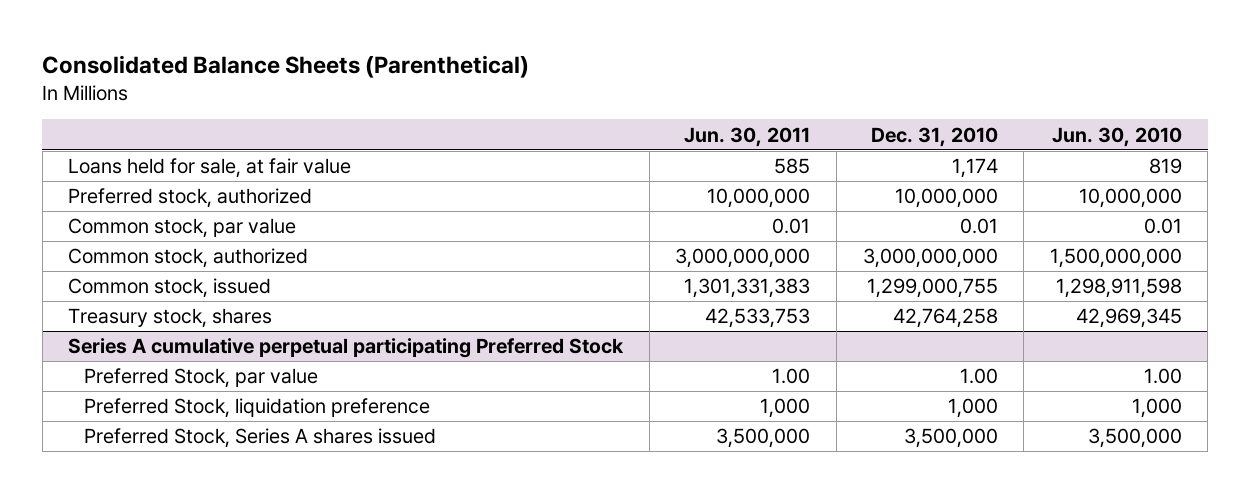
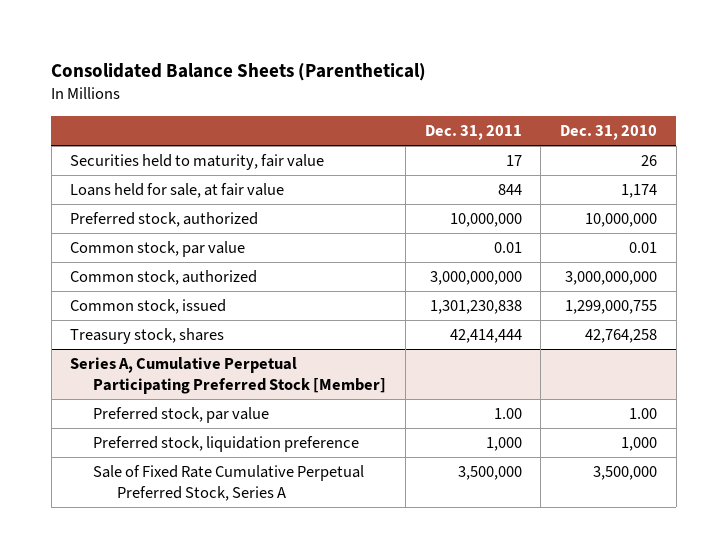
- | Jun. 30, 2011 | Dec. 31, 2010 | Jun. 30, 2010
+ | Dec. 31, 2011 | Dec. 31, 2010
+ Securities held to maturity, fair value | 17 | 26
- Series A cumulative perpetual participating Preferred Stock
- Preferred Stock, par value | 1.00 | 1.00 | 1.00
- Preferred Stock, liquidation preference | 1,000 | 1,000 | 1,000
- Preferred Stock, Series A shares issued | 3,500,000 | 3,500,000 | 3,500,000
+ Series A, Cumulative Perpetual Participating Preferred Stock [Member]
+ Preferred stock, par value | 1.00 | 1.00
+ Preferred stock, liquidation preference | 1,000 | 1,000
+ Sale of Fixed Rate Cumulative Perpetual Preferred Stock, Series A | 3,500,000 | 3,500,000

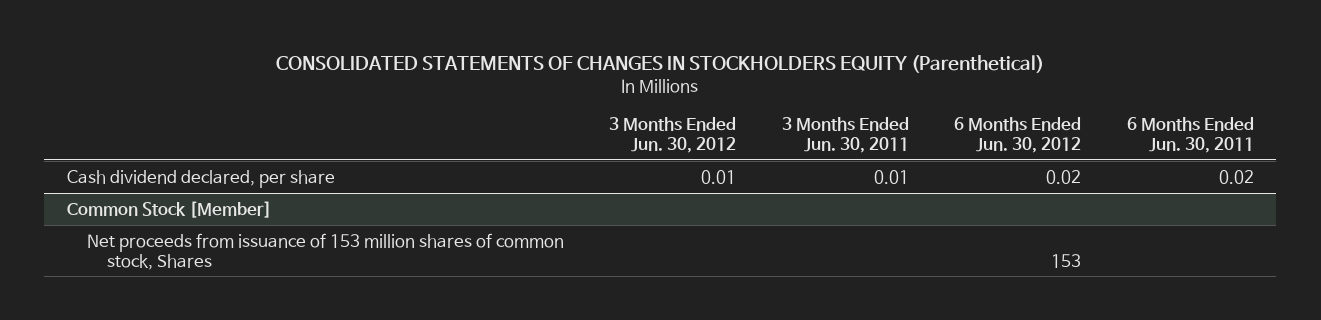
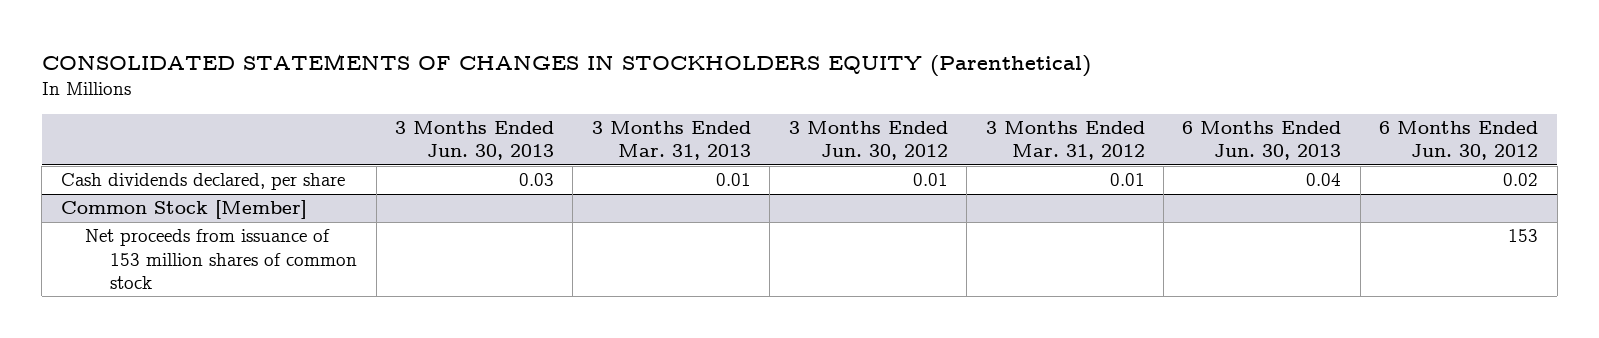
- | 3 Months Ended Jun. 30, 2012 | 3 Months Ended Jun. 30, 2011 | 6 Months Ended Jun. 30, 2012 | 6 Months Ended Jun. 30, 2011
+ | 3 Months Ended Jun. 30, 2013 | 3 Months Ended Mar. 31, 2013 | 3 Months Ended Jun. 30, 2012 | 3 Months Ended Mar. 31, 2012 | 6 Months Ended Jun. 30, 2013 | 6 Months Ended Jun. 30, 2012
- Cash dividend declared, per share | 0.01 | 0.01 | 0.02 | 0.02
+ Cash dividends declared, per share | 0.03 | 0.01 | 0.01 | 0.01 | 0.04 | 0.02
@ Common Stock [Member]
- Net proceeds from issuance of 153 million shares of common stock, Shares | | | 153 |
+ Net proceeds from issuance of 153 million shares of common stock | | | | | | 153

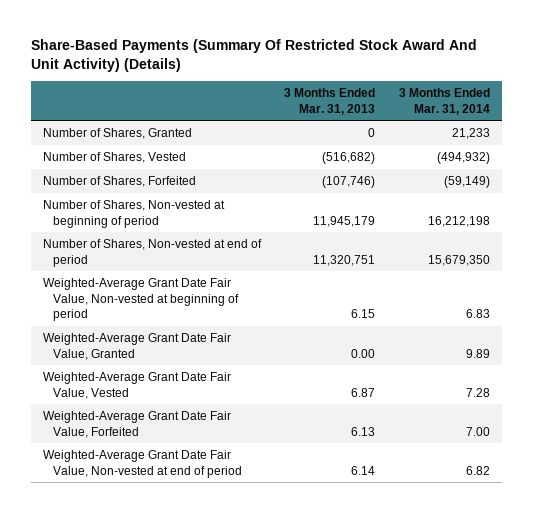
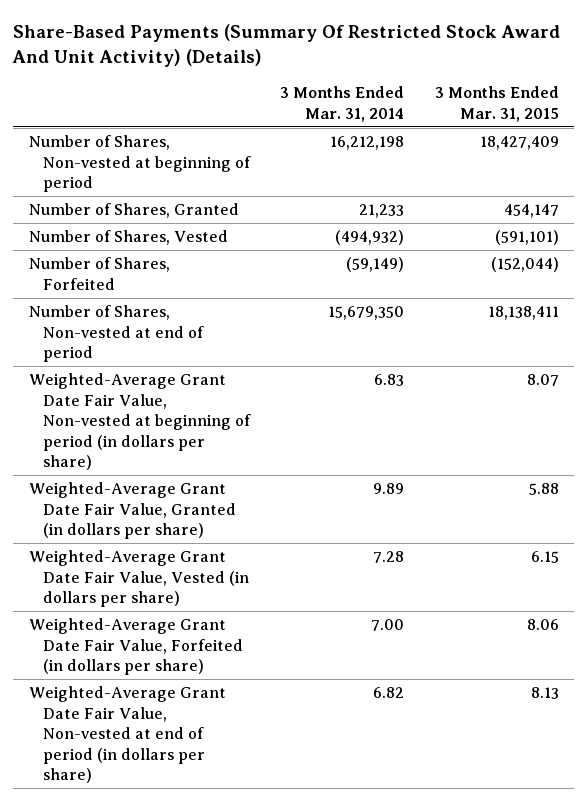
- | 3 Months Ended Mar. 31, 2013 | 3 Months Ended Mar. 31, 2014
+ | 3 Months Ended Mar. 31, 2014 | 3 Months Ended Mar. 31, 2015
moved up: Number of Shares, Non-vested at beginning of period | 16,212,198 | 18,427,409
- Weighted-Average Grant Date Fair Value, Non-vested at beginning of period | 6.15 | 6.83
- Weighted-Average Grant Date Fair Value, Granted | 0.00 | 9.89
- Weighted-Average Grant Date Fair Value, Vested | 6.87 | 7.28
- Weighted-Average Grant Date Fair Value, Forfeited | 6.13 | 7.00
- Weighted-Average Grant Date Fair Value, Non-vested at end of period | 6.14 | 6.82
+ Weighted-Average Grant Date Fair Value, Non-vested at beginning of period (in dollars per share) | 6.83 | 8.07
+ Weighted-Average Grant Date Fair Value, Granted (in dollars per share) | 9.89 | 5.88
+ Weighted-Average Grant Date Fair Value, Vested (in dollars per share) | 7.28 | 6.15
+ Weighted-Average Grant Date Fair Value, Forfeited (in dollars per share) | 7.00 | 8.06
+ Weighted-Average Grant Date Fair Value, Non-vested at end of period (in dollars per share) | 6.82 | 8.13

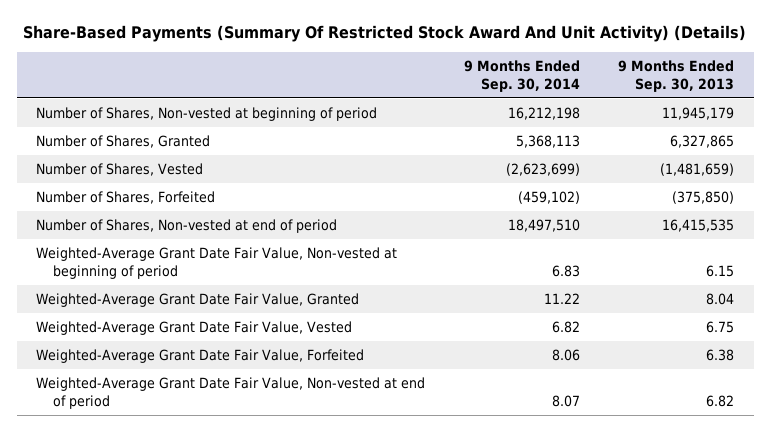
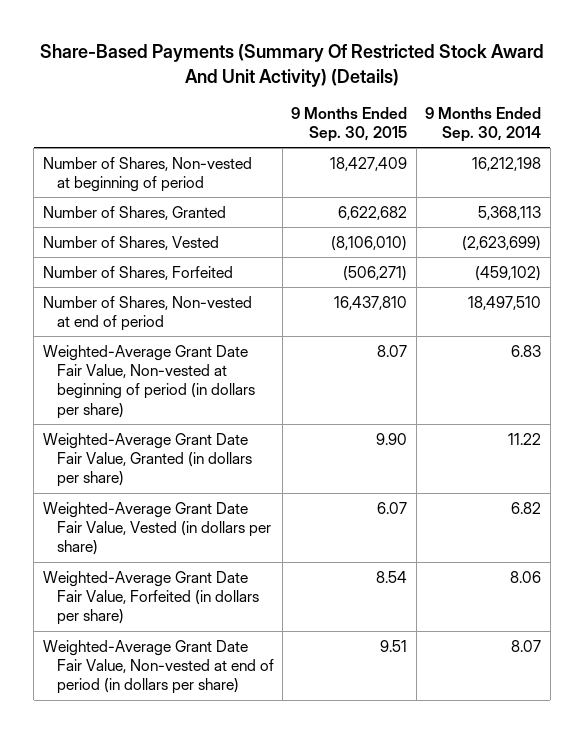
- | 9 Months Ended Sep. 30, 2014 | 9 Months Ended Sep. 30, 2013
+ | 9 Months Ended Sep. 30, 2015 | 9 Months Ended Sep. 30, 2014
- Weighted-Average Grant Date Fair Value, Non-vested at beginning of period | 6.83 | 6.15
- Weighted-Average Grant Date Fair Value, Granted | 11.22 | 8.04
- Weighted-Average Grant Date Fair Value, Vested | 6.82 | 6.75
- Weighted-Average Grant Date Fair Value, Forfeited | 8.06 | 6.38
- Weighted-Average Grant Date Fair Value, Non-vested at end of period | 8.07 | 6.82
+ Weighted-Average Grant Date Fair Value, Non-vested at beginning of period (in dollars per share) | 8.07 | 6.83
+ Weighted-Average Grant Date Fair Value, Granted (in dollars per share) | 9.90 | 11.22
+ Weighted-Average Grant Date Fair Value, Vested (in dollars per share) | 6.07 | 6.82
+ Weighted-Average Grant Date Fair Value, Forfeited (in dollars per share) | 8.54 | 8.06
+ Weighted-Average Grant Date Fair Value, Non-vested at end of period (in dollars per share) | 9.51 | 8.07

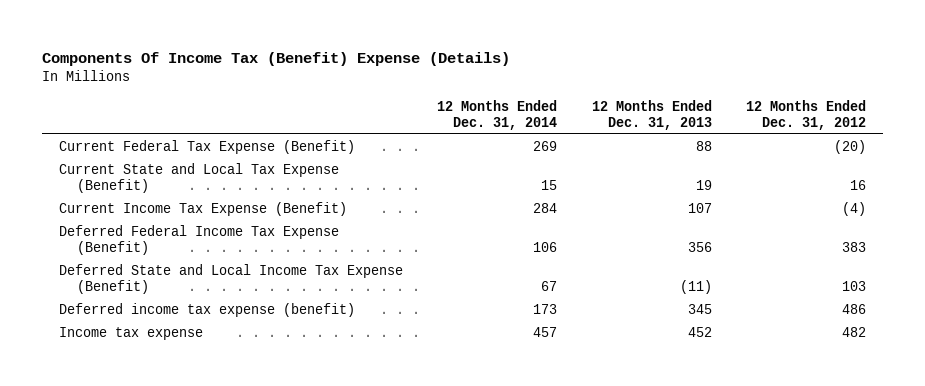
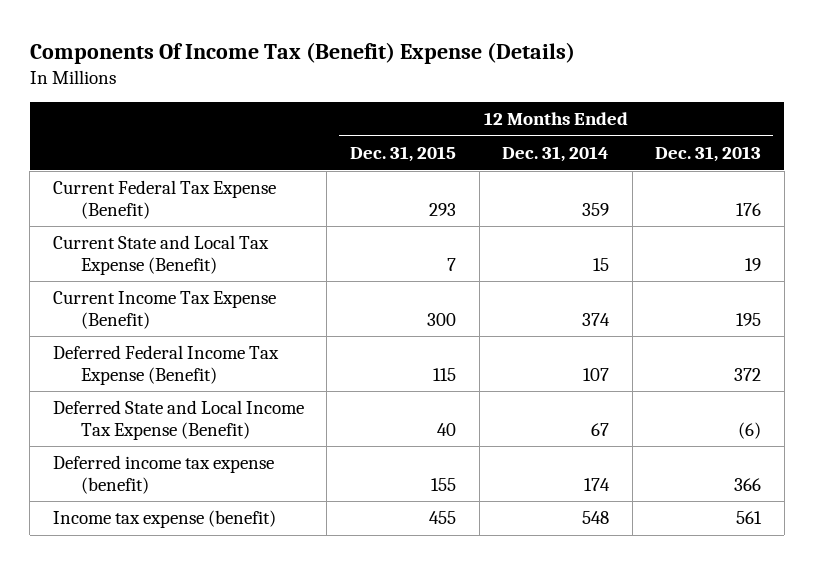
- | 12 Months Ended Dec. 31, 2014 | 12 Months Ended Dec. 31, 2013 | 12 Months Ended Dec. 31, 2012
+ | 12 Months Ended Dec. 31, 2015 | 12 Months Ended Dec. 31, 2014 | 12 Months Ended Dec. 31, 2013
- Current Federal Tax Expense (Benefit) | 269 | 88 | (20)
+ Current Federal Tax Expense (Benefit) | 293 | 359 | 176
- Current Income Tax Expense (Benefit) | 284 | 107 | (4)
- Deferred Federal Income Tax Expense (Benefit) | 106 | 356 | 383
- Deferred State and Local Income Tax Expense (Benefit) | 67 | (11) | 103
- Deferred income tax expense (benefit) | 173 | 345 | 486
- Income tax expense | 457 | 452 | 482
+ Current Income Tax Expense (Benefit) | 300 | 374 | 195
+ Deferred Federal Income Tax Expense (Benefit) | 115 | 107 | 372
+ Deferred State and Local Income Tax Expense (Benefit) | 40 | 67 | (6)
+ Deferred income tax expense (benefit) | 155 | 174 | 366
+ Income tax expense (benefit) | 455 | 548 | 561

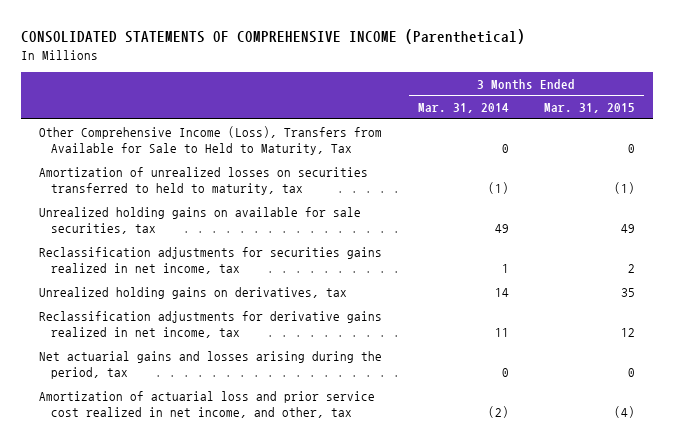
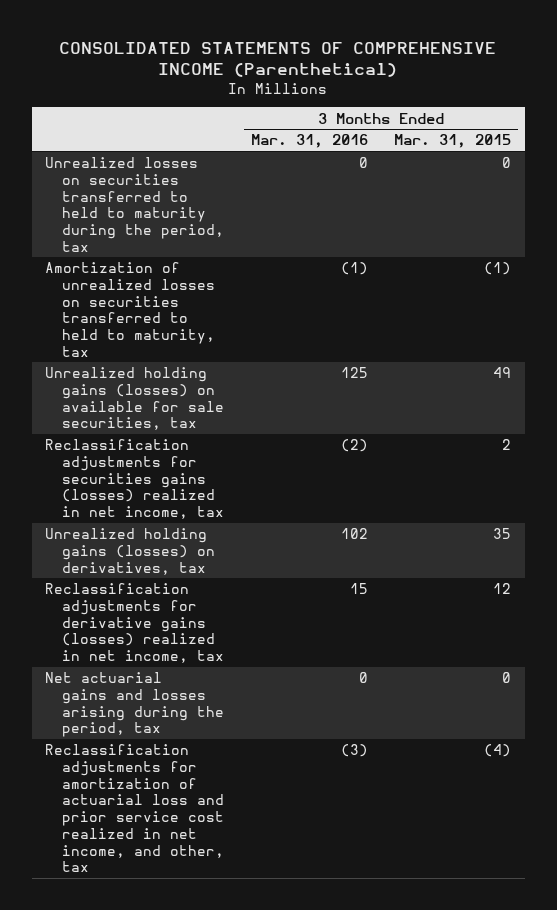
- | 3 Months Ended Mar. 31, 2014 | 3 Months Ended Mar. 31, 2015
+ | 3 Months Ended Mar. 31, 2016 | 3 Months Ended Mar. 31, 2015
- Other Comprehensive Income (Loss), Transfers from Available for Sale to Held to Maturity, Tax | 0 | 0
+ Unrealized losses on securities transferred to held to maturity during the period, tax | 0 | 0
- Unrealized holding gains on available for sale securities, tax | 49 | 49
- Reclassification adjustments for securities gains realized in net income, tax | 1 | 2
- Unrealized holding gains on derivatives, tax | 14 | 35
- Reclassification adjustments for derivative gains realized in net income, tax | 11 | 12
+ Unrealized holding gains (losses) on available for sale securities, tax | 125 | 49
+ Reclassification adjustments for securities gains (losses) realized in net income, tax | (2) | 2
+ Unrealized holding gains (losses) on derivatives, tax | 102 | 35
+ Reclassification adjustments for derivative gains (losses) realized in net income, tax | 15 | 12
- Amortization of actuarial loss and prior service cost realized in net income, and other, tax | (2) | (4)
+ Reclassification adjustments for amortization of actuarial loss and prior service cost realized in net income, and other, tax | (3) | (4)

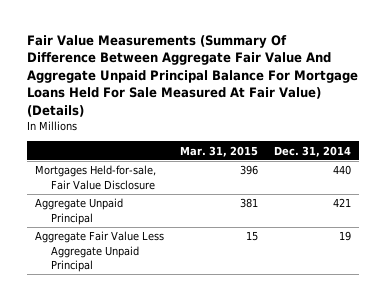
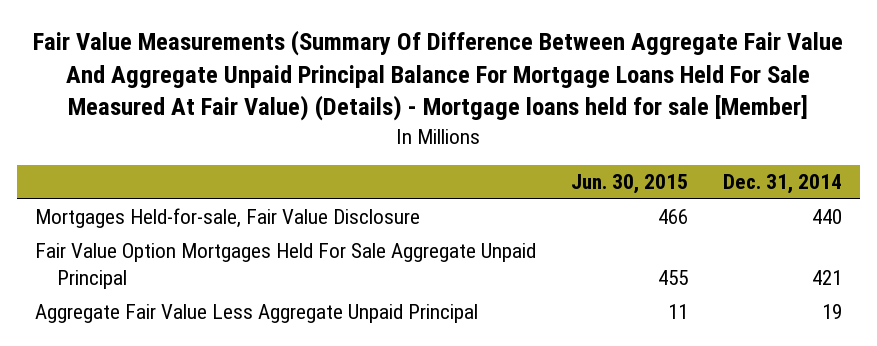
- Fair Value Measurements (Summary Of Difference Between Aggregate Fair Value And Aggregate Unpaid Principal Balance For Mortgage Loans Held For Sale Measured At Fair Value) (Details)
+ Fair Value Measurements (Summary Of Difference Between Aggregate Fair Value And Aggregate Unpaid Principal Balance For Mortgage Loans Held For Sale Measured At Fair Value) (Details) - Mortgage loans held for sale [Member]
- | Mar. 31, 2015 | Dec. 31, 2014
+ | Jun. 30, 2015 | Dec. 31, 2014
- Aggregate Unpaid Principal | 381 | 421
+ Fair Value Option Mortgages Held For Sale Aggregate Unpaid Principal | 455 | 421

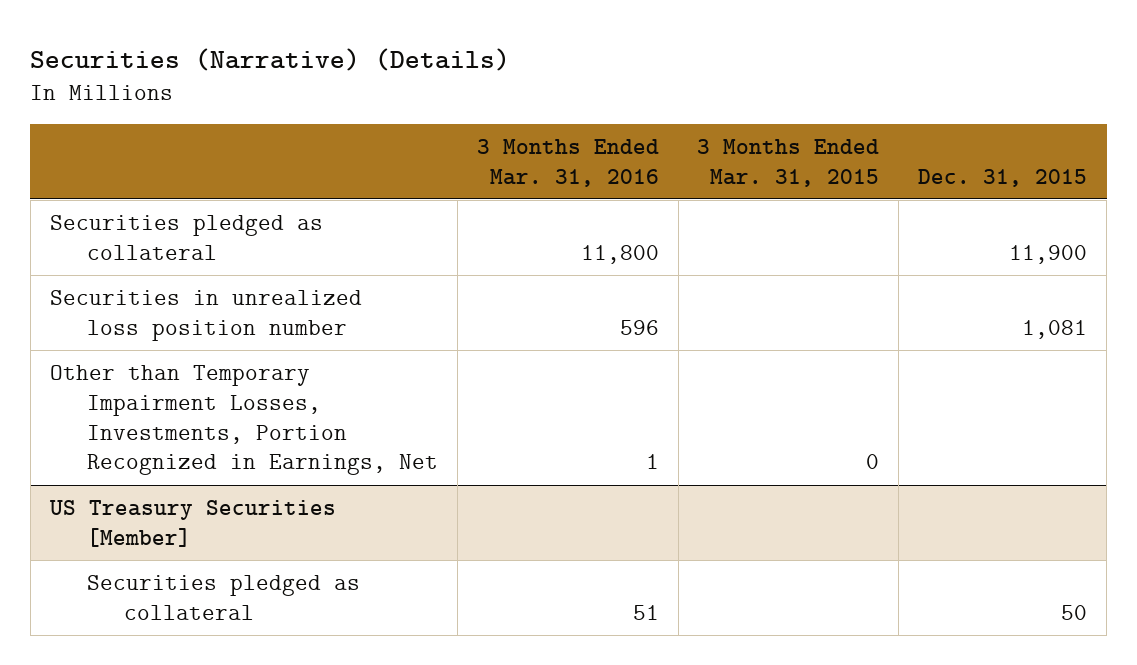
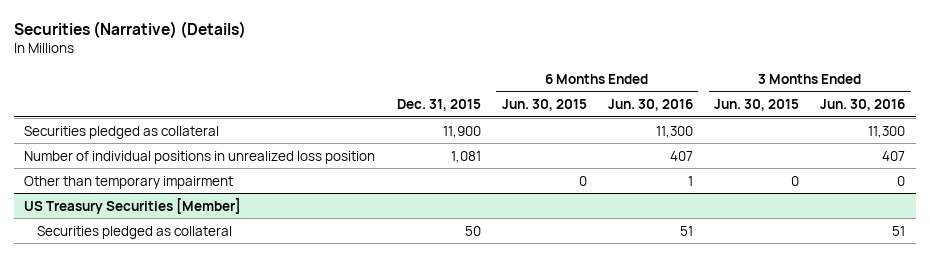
- | 3 Months Ended Mar. 31, 2016 | 3 Months Ended Mar. 31, 2015 | Dec. 31, 2015
+ | Dec. 31, 2015 | 6 Months Ended Jun. 30, 2015 | 6 Months Ended Jun. 30, 2016 | 3 Months Ended Jun. 30, 2015 | 3 Months Ended Jun. 30, 2016
- Securities in unrealized loss position number | 596 | | 1,081
- Other than Temporary Impairment Losses, Investments, Portion Recognized in Earnings, Net | 1 | 0 |
+ Number of individual positions in unrealized loss position | 1,081 | | 407 | | 407
+ Other than temporary impairment | | 0 | 1 | 0 | 0

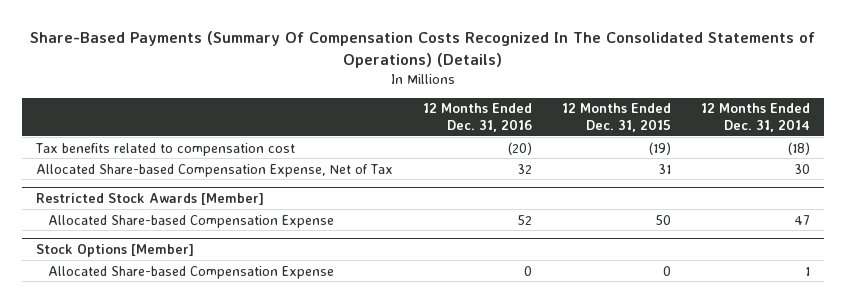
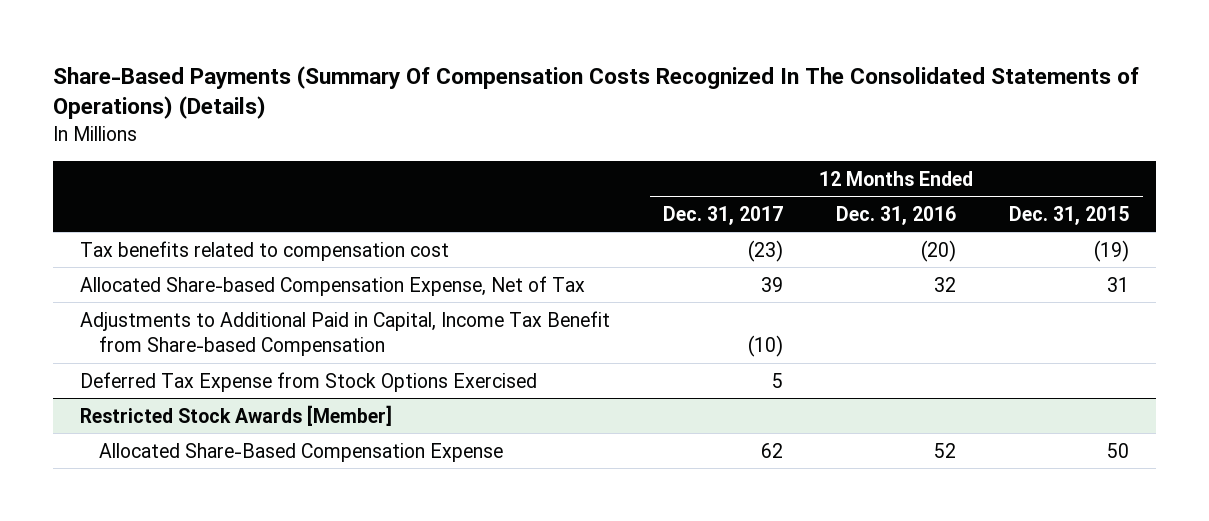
- | 12 Months Ended Dec. 31, 2016 | 12 Months Ended Dec. 31, 2015 | 12 Months Ended Dec. 31, 2014
+ | 12 Months Ended Dec. 31, 2017 | 12 Months Ended Dec. 31, 2016 | 12 Months Ended Dec. 31, 2015
+ Adjustments to Additional Paid in Capital, Income Tax Benefit from Share-based Compensation | (10) | |
+ Deferred Tax Expense from Stock Options Exercised | 5 | |
@ Restricted Stock Awards [Member]
- Allocated Share-based Compensation Expense | 52 | 50 | 47
- Stock Options [Member]
- Allocated Share-based Compensation Expense | 0 | 0 | 1
@ Restricted Stock Awards [Member]
+ Allocated Share-Based Compensation Expense | 62 | 52 | 50

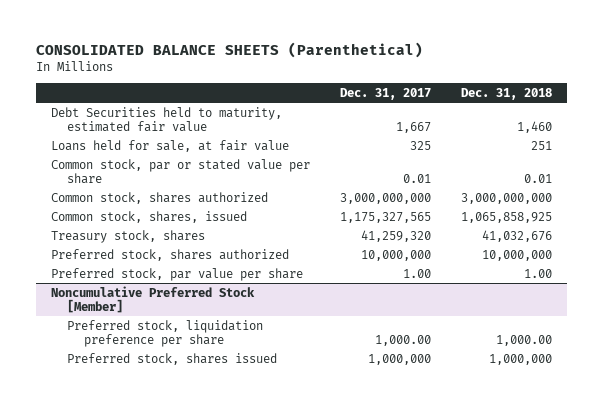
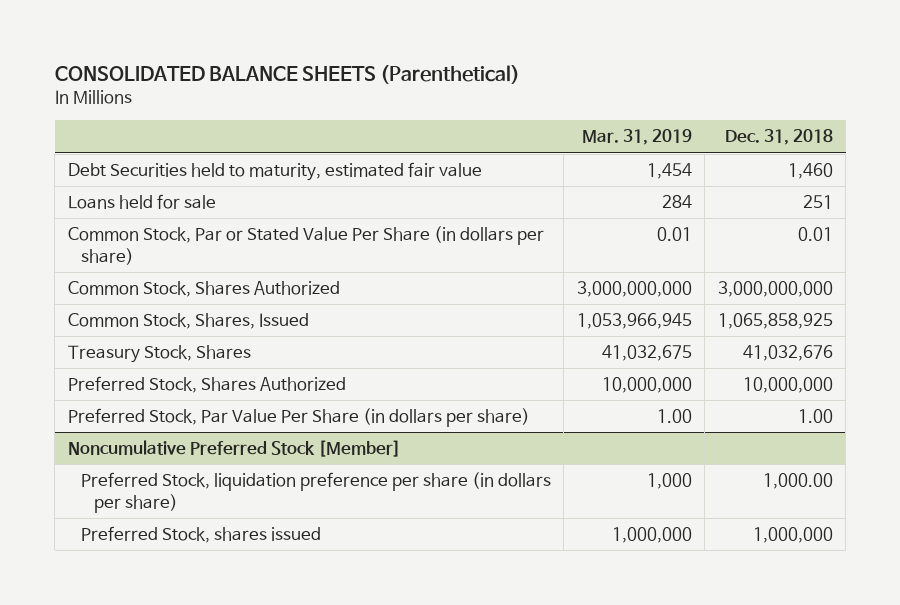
- | Dec. 31, 2017 | Dec. 31, 2018
+ | Mar. 31, 2019 | Dec. 31, 2018
- Loans held for sale, at fair value | 325 | 251
- Common stock, par or stated value per share | 0.01 | 0.01
- Common stock, shares authorized | 3,000,000,000 | 3,000,000,000
- Common stock, shares, issued | 1,175,327,565 | 1,065,858,925
- Treasury stock, shares | 41,259,320 | 41,032,676
- Preferred stock, shares authorized | 10,000,000 | 10,000,000
- Preferred stock, par value per share | 1.00 | 1.00
+ Loans held for sale | 284 | 251
+ Common Stock, Par or Stated Value Per Share (in dollars per share) | 0.01 | 0.01
+ Common Stock, Shares Authorized | 3,000,000,000 | 3,000,000,000
+ Common Stock, Shares, Issued | 1,053,966,945 | 1,065,858,925
+ Treasury Stock, Shares | 41,032,675 | 41,032,676
+ Preferred Stock, Shares Authorized | 10,000,000 | 10,000,000
+ Preferred Stock, Par Value Per Share (in dollars per share) | 1.00 | 1.00
@ Noncumulative Preferred Stock [Member]
- Preferred stock, liquidation preference per share | 1,000.00 | 1,000.00
- Preferred stock, shares issued | 1,000,000 | 1,000,000
+ Preferred Stock, liquidation preference per share (in dollars per share) | 1,000 | 1,000.00
+ Preferred Stock, shares issued | 1,000,000 | 1,000,000

